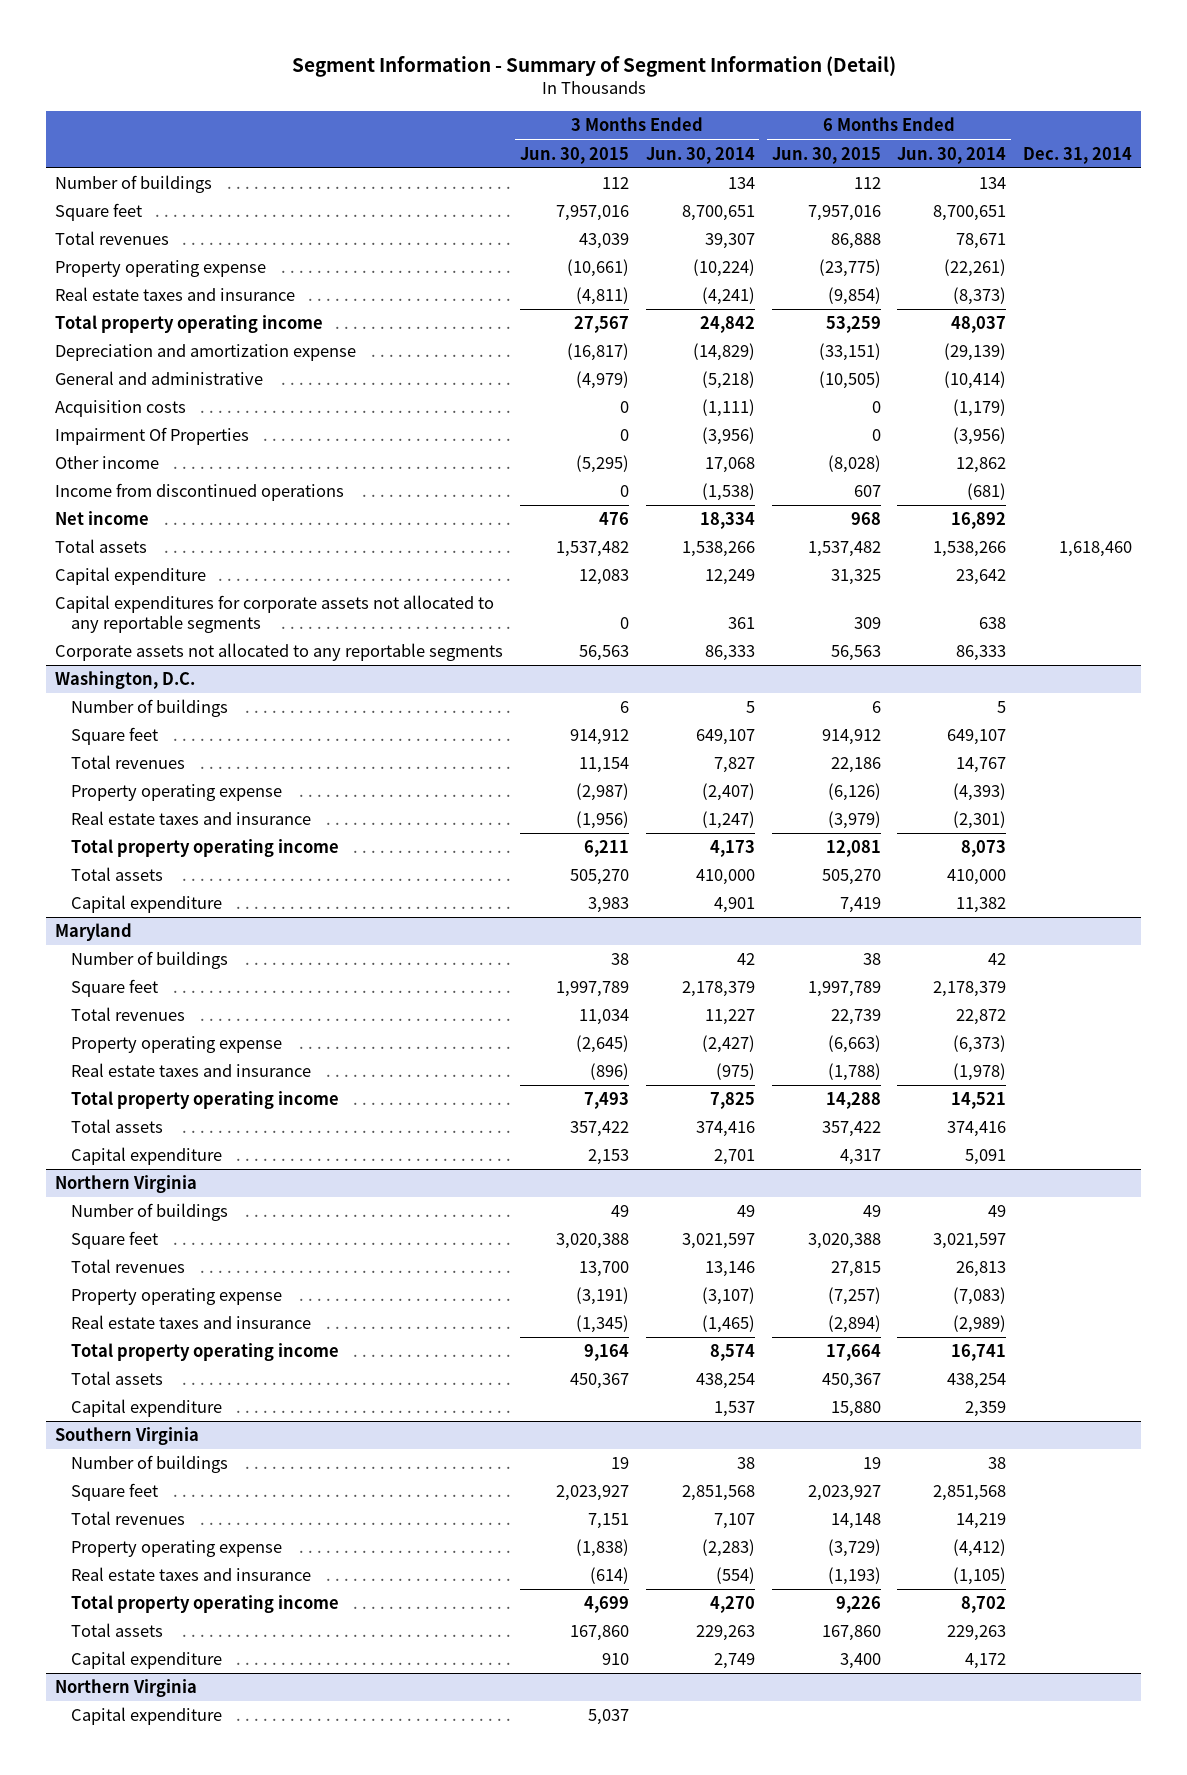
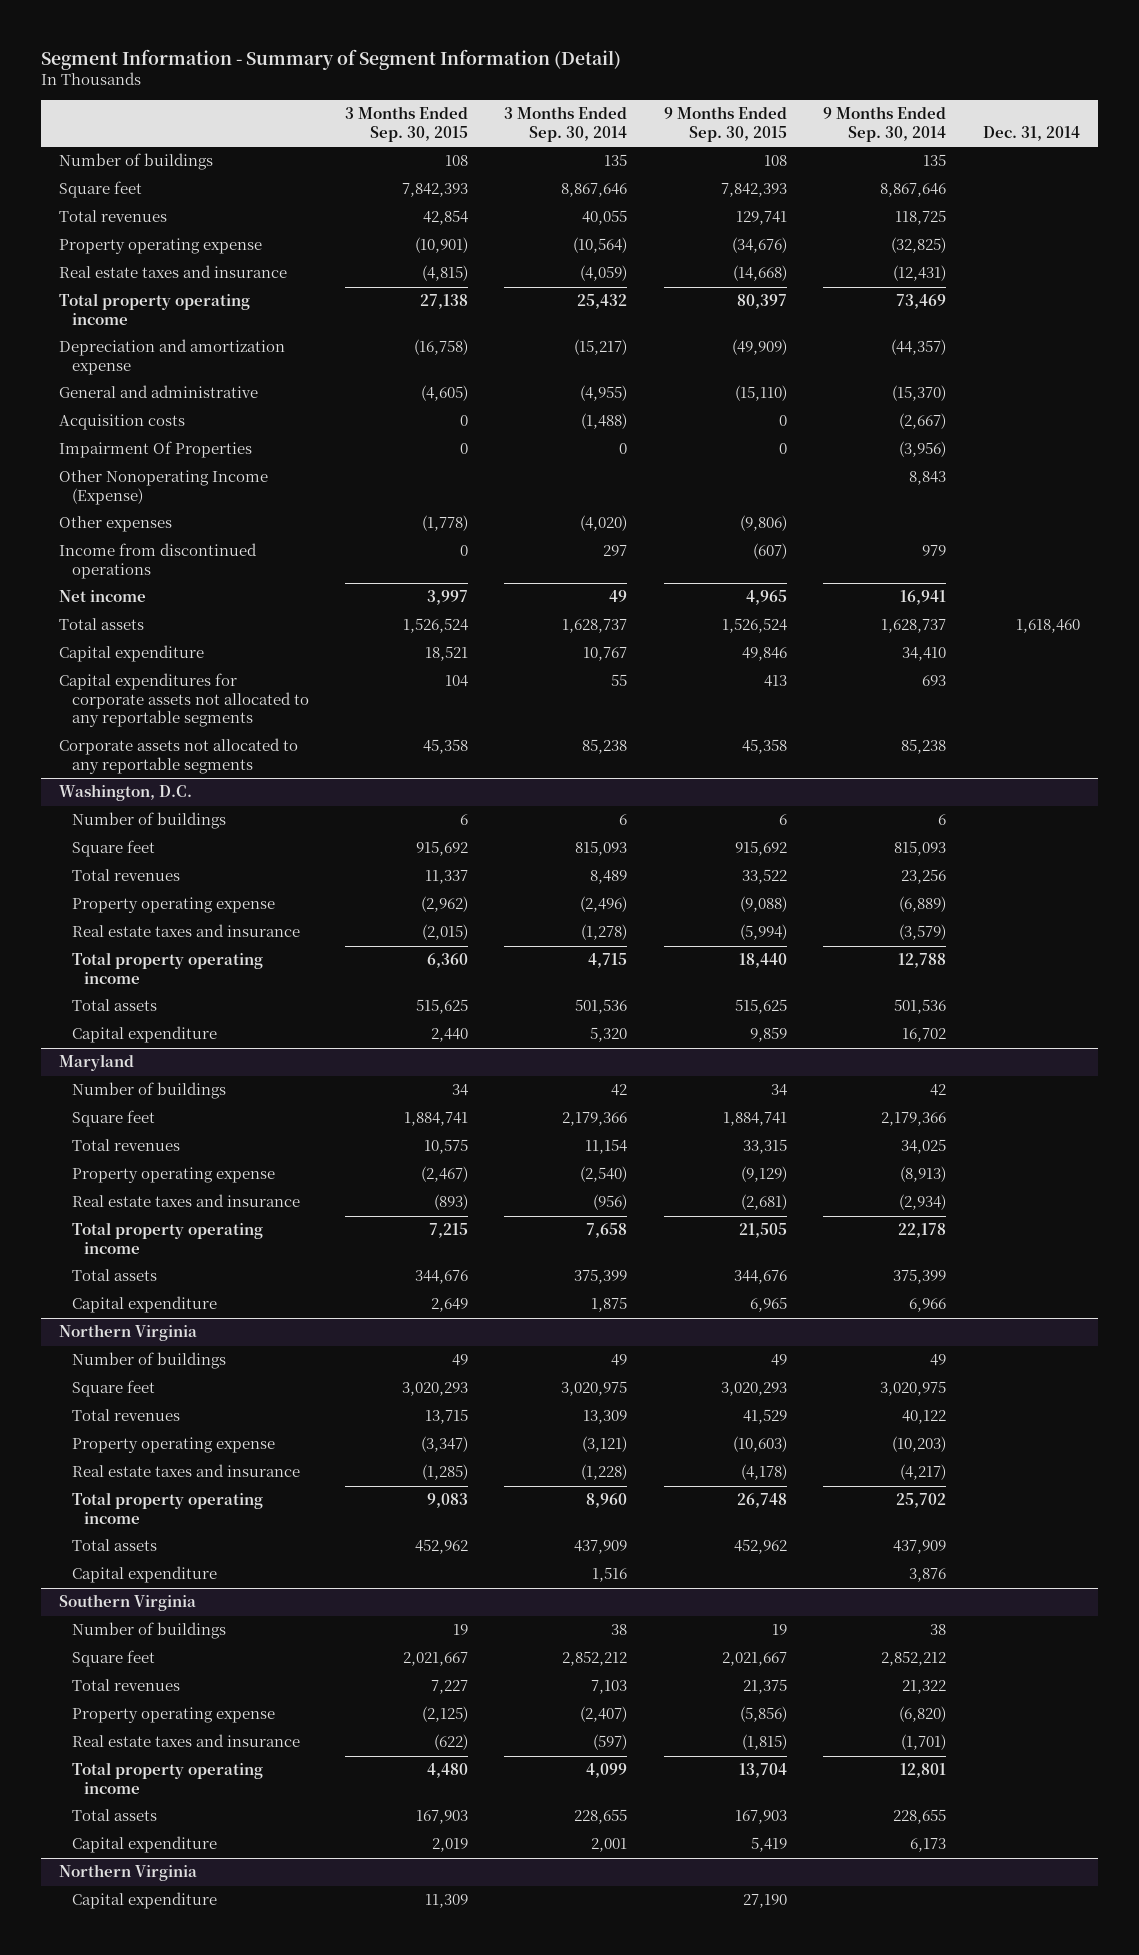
- | 3 Months Ended Jun. 30, 2015 | 3 Months Ended Jun. 30, 2014 | 6 Months Ended Jun. 30, 2015 | 6 Months Ended Jun. 30, 2014 | Dec. 31, 2014
+ | 3 Months Ended Sep. 30, 2015 | 3 Months Ended Sep. 30, 2014 | 9 Months Ended Sep. 30, 2015 | 9 Months Ended Sep. 30, 2014 | Dec. 31, 2014
- Other income | (5,295) | 17,068 | (8,028) | 12,862 |
+ Other Nonoperating Income (Expense) | | | | 8,843 |
+ Other expenses | (1,778) | (4,020) | (9,806) | |

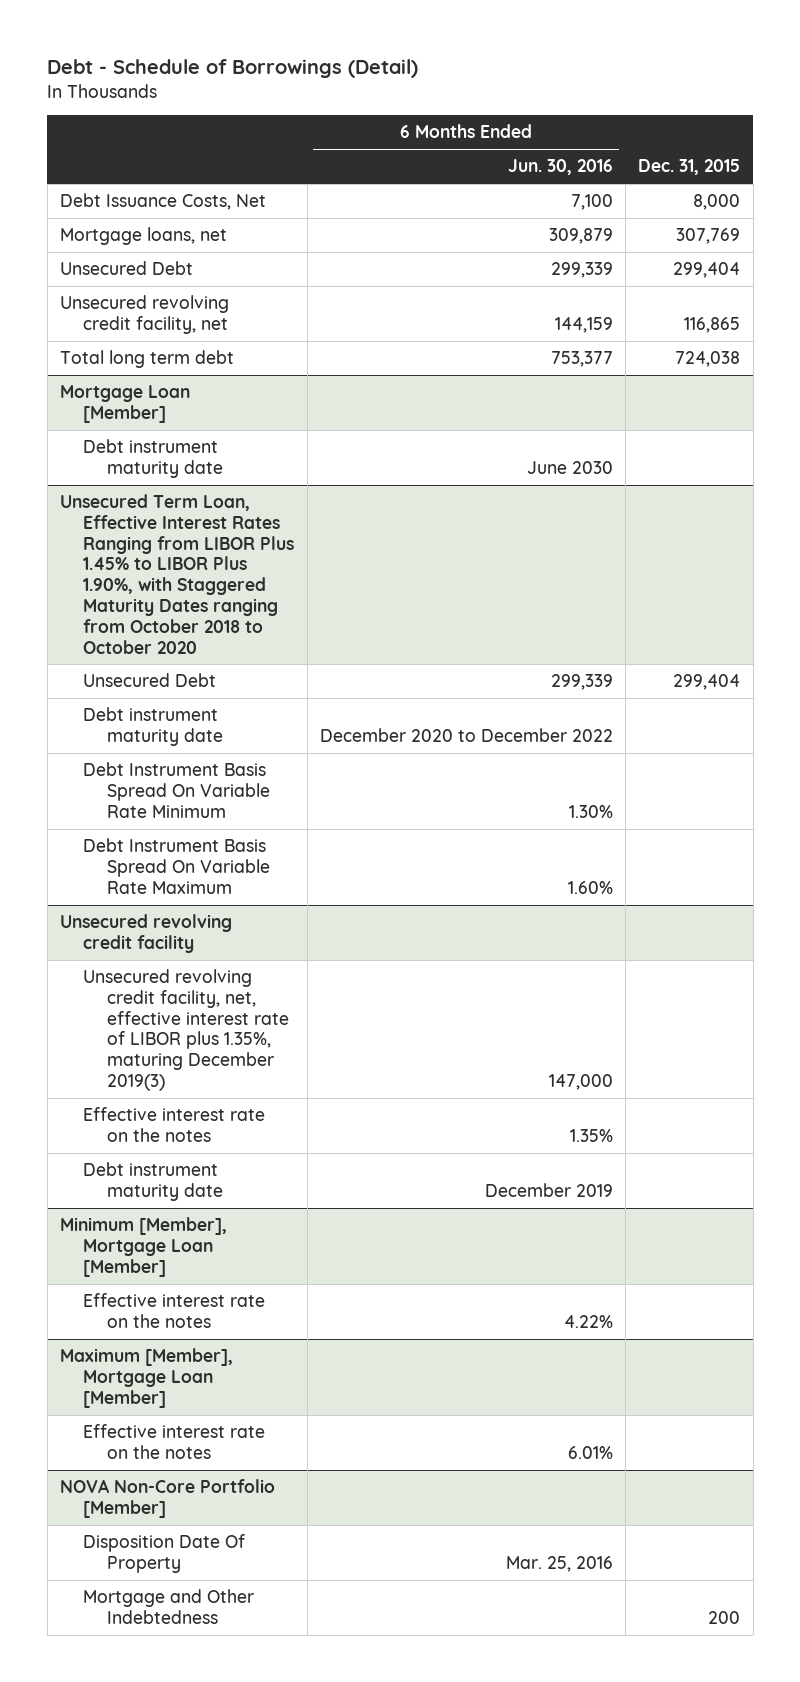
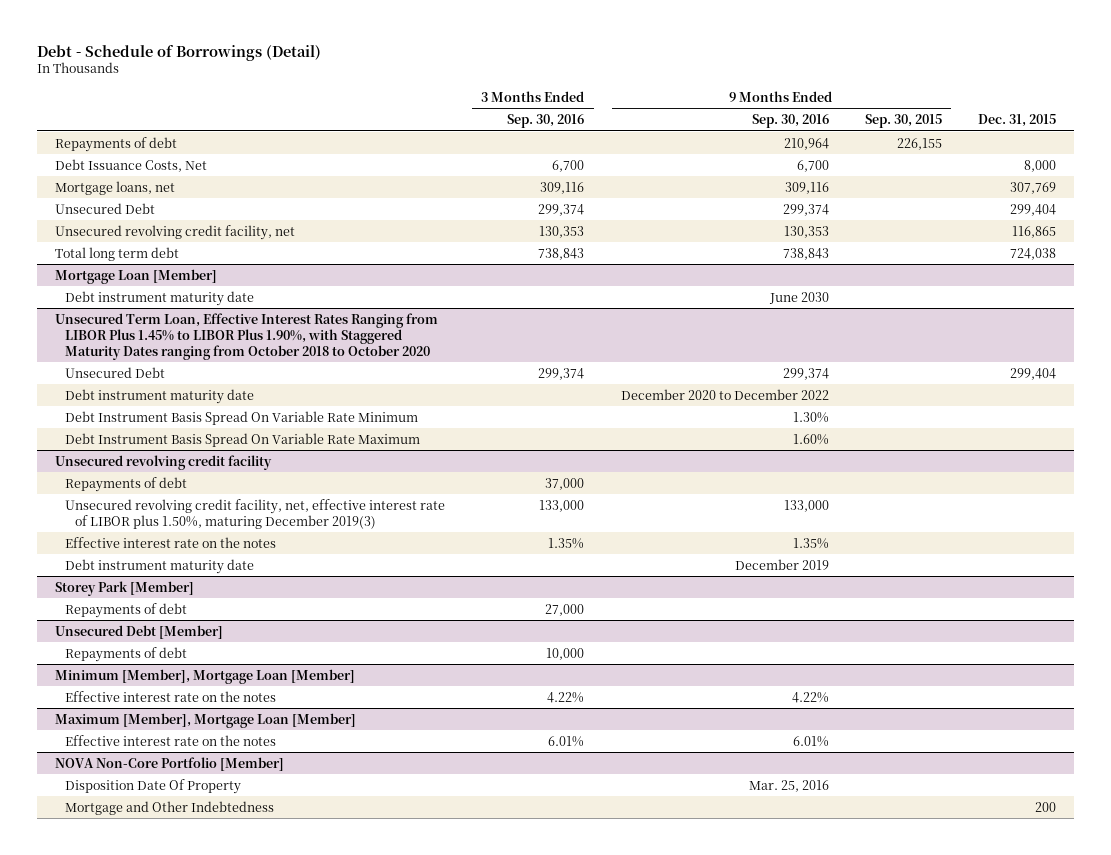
- | 6 Months Ended Jun. 30, 2016 | Dec. 31, 2015
+ | 3 Months Ended Sep. 30, 2016 | 9 Months Ended Sep. 30, 2016 | 9 Months Ended Sep. 30, 2015 | Dec. 31, 2015
+ Repayments of debt | | 210,964 | 226,155 |
@ Unsecured revolving credit facility
- Unsecured revolving credit facility, net, effective interest rate of LIBOR plus 1.35%, maturing December 2019(3) | 147,000 |
+ Repayments of debt | 37,000 | | |
+ Unsecured revolving credit facility, net, effective interest rate of LIBOR plus 1.50%, maturing December 2019(3) | 133,000 | 133,000 | |
+ Storey Park [Member]
+ Repayments of debt | 27,000 | | |
+ Unsecured Debt [Member]
+ Repayments of debt | 10,000 | | |

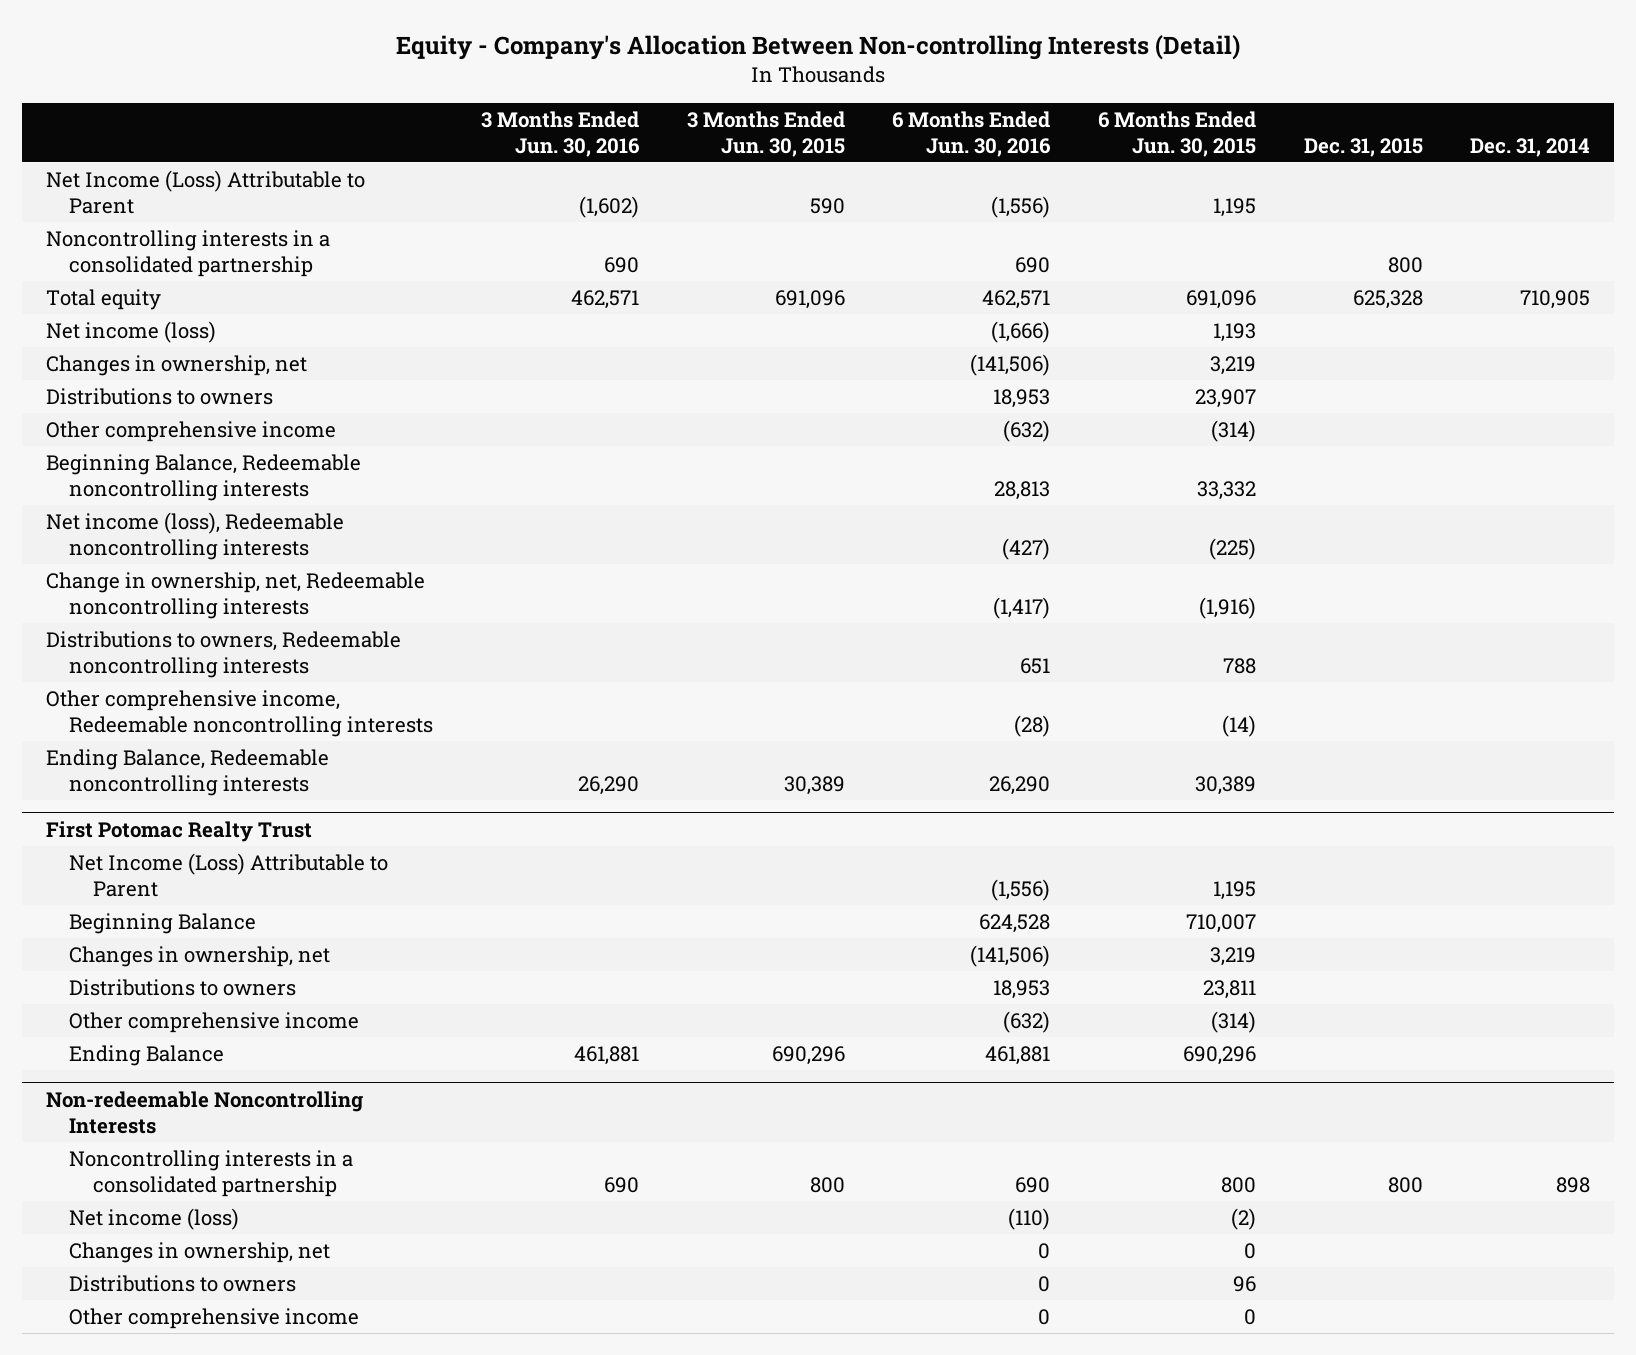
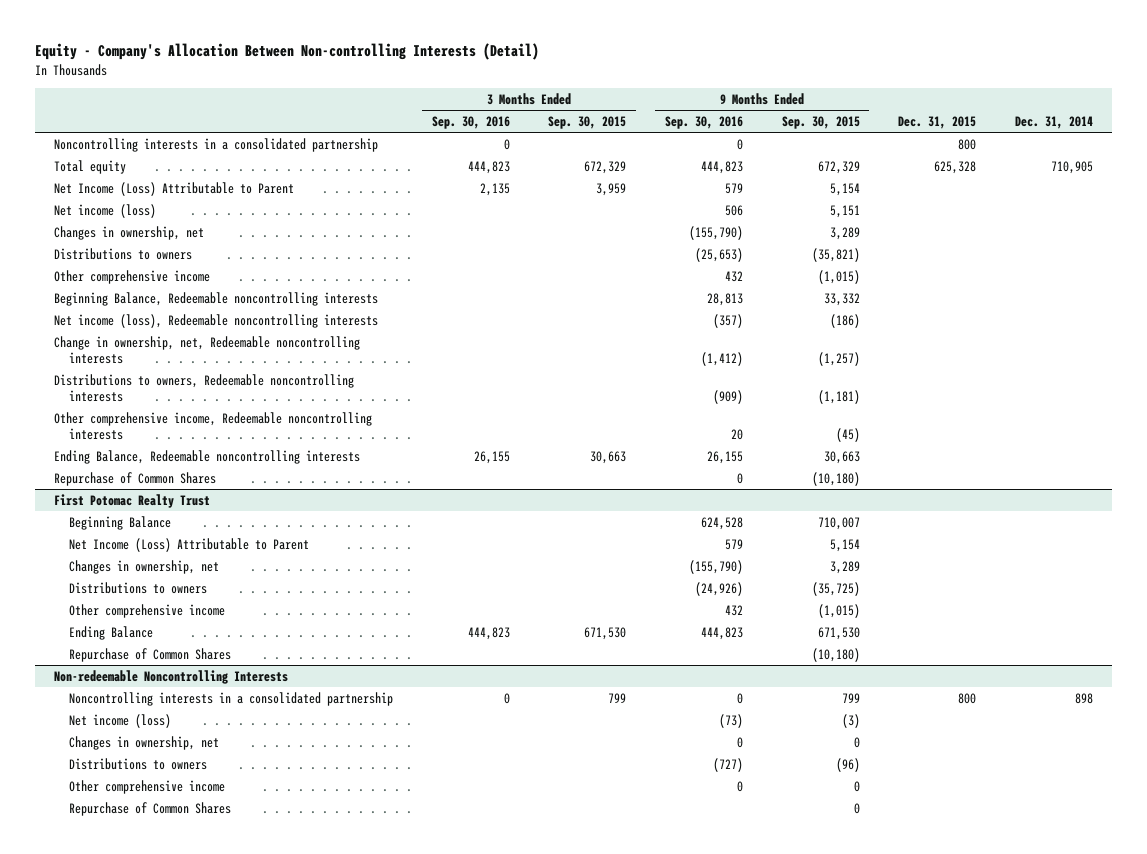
- | 3 Months Ended Jun. 30, 2016 | 3 Months Ended Jun. 30, 2015 | 6 Months Ended Jun. 30, 2016 | 6 Months Ended Jun. 30, 2015 | Dec. 31, 2015 | Dec. 31, 2014
+ | 3 Months Ended Sep. 30, 2016 | 3 Months Ended Sep. 30, 2015 | 9 Months Ended Sep. 30, 2016 | 9 Months Ended Sep. 30, 2015 | Dec. 31, 2015 | Dec. 31, 2014
moved down: Net Income (Loss) Attributable to Parent | 2,135 | 3,959 | 579 | 5,154 | |
+ Repurchase of Common Shares | | | 0 | (10,180) | |
@ First Potomac Realty Trust
moved down: Net Income (Loss) Attributable to Parent | | | 579 | 5,154 | |
+ Repurchase of Common Shares | | | | (10,180) | |
@ Non-redeemable Noncontrolling Interests
+ Repurchase of Common Shares | | | | 0 | |

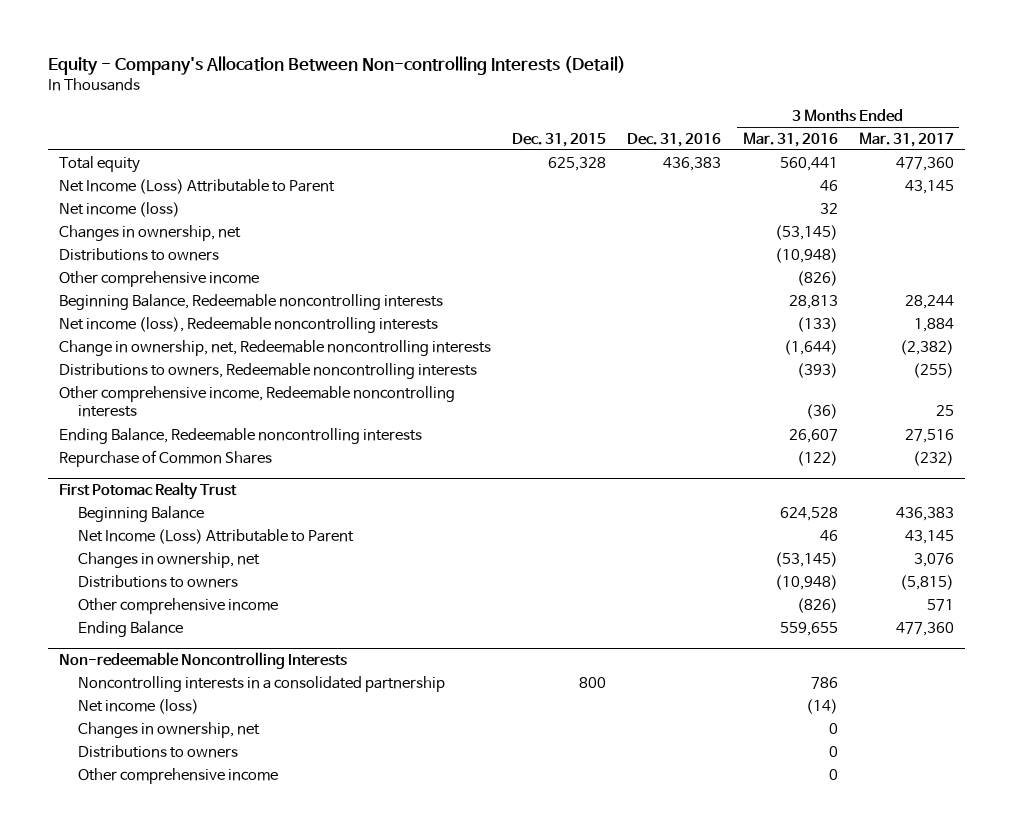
- | 3 Months Ended Sep. 30, 2016 | 3 Months Ended Sep. 30, 2015 | 9 Months Ended Sep. 30, 2016 | 9 Months Ended Sep. 30, 2015 | Dec. 31, 2015 | Dec. 31, 2014
+ | Dec. 31, 2015 | Dec. 31, 2016 | 3 Months Ended Mar. 31, 2016 | 3 Months Ended Mar. 31, 2017
- Noncontrolling interests in a consolidated partnership | 0 | | 0 | | 800 |
@ First Potomac Realty Trust
- Repurchase of Common Shares | | | | (10,180) | |
@ Non-redeemable Noncontrolling Interests
- Repurchase of Common Shares | | | | 0 | |

